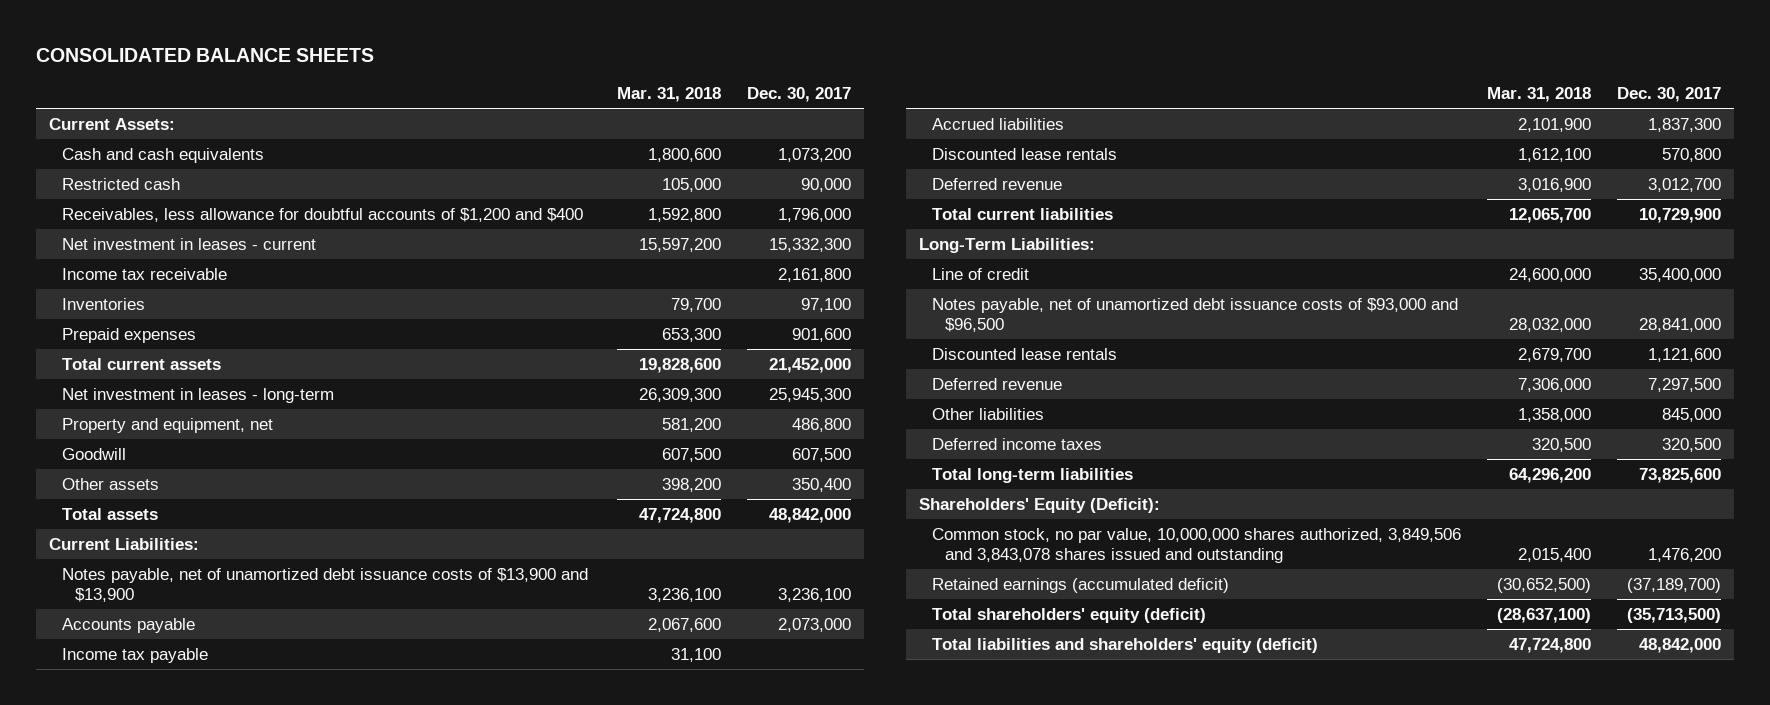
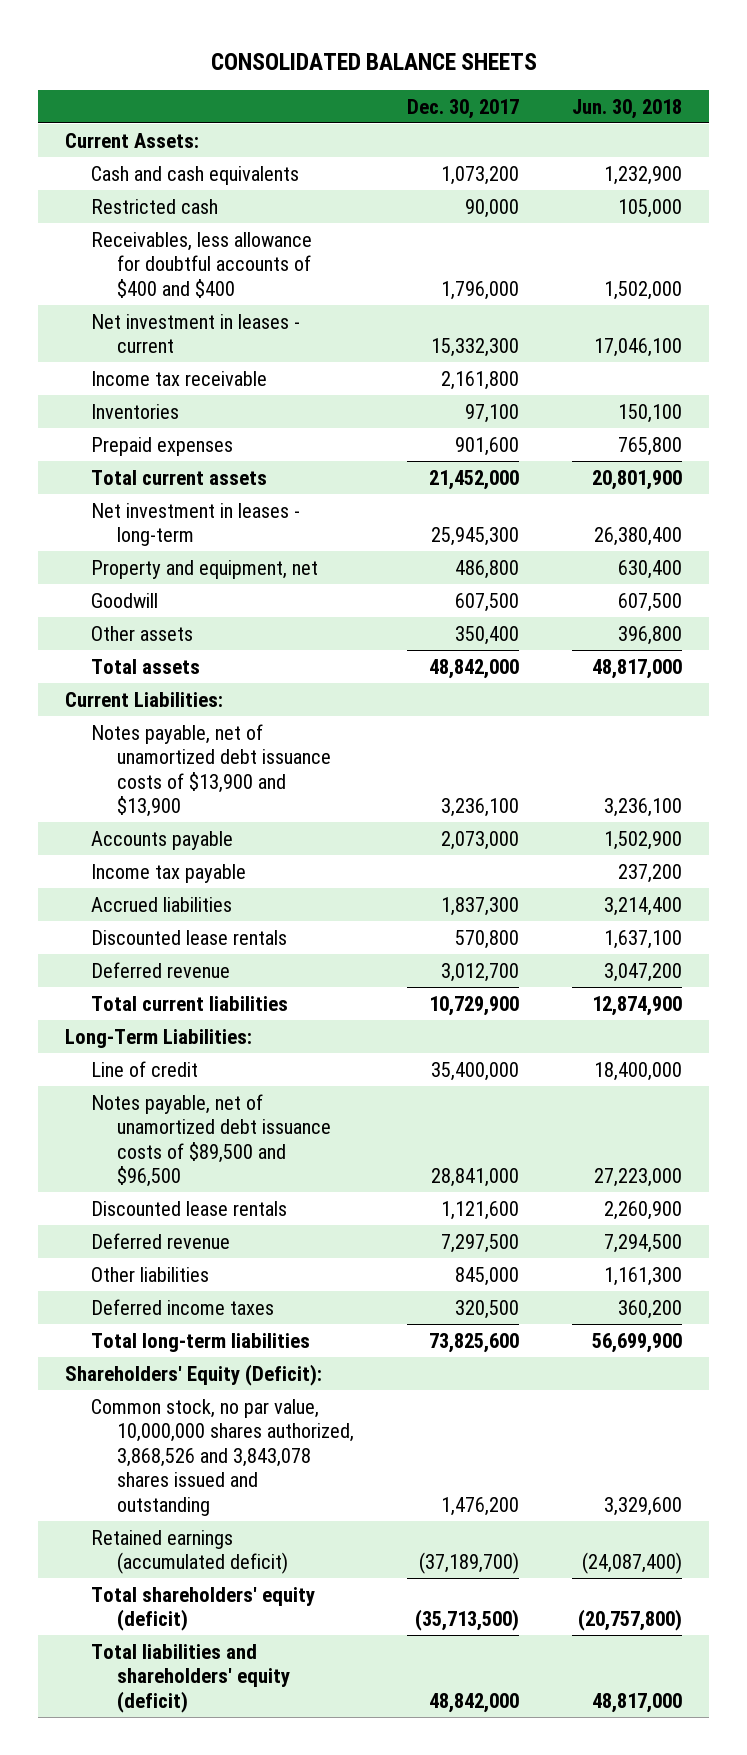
- | Mar. 31, 2018 | Dec. 30, 2017
+ | Dec. 30, 2017 | Jun. 30, 2018
- Receivables, less allowance for doubtful accounts of $1,200 and $400 | 1,592,800 | 1,796,000
+ Receivables, less allowance for doubtful accounts of $400 and $400 | 1,796,000 | 1,502,000
- Notes payable, net of unamortized debt issuance costs of $93,000 and $96,500 | 28,032,000 | 28,841,000
+ Notes payable, net of unamortized debt issuance costs of $89,500 and $96,500 | 28,841,000 | 27,223,000
- Common stock, no par value, 10,000,000 shares authorized, 3,849,506 and 3,843,078 shares issued and outstanding | 2,015,400 | 1,476,200
+ Common stock, no par value, 10,000,000 shares authorized, 3,868,526 and 3,843,078 shares issued and outstanding | 1,476,200 | 3,329,600

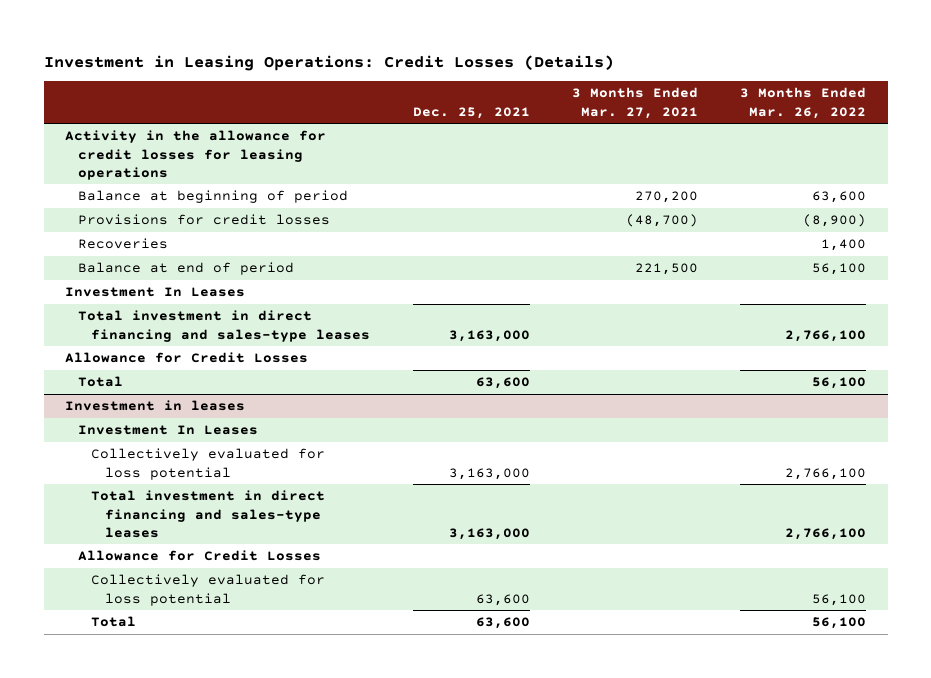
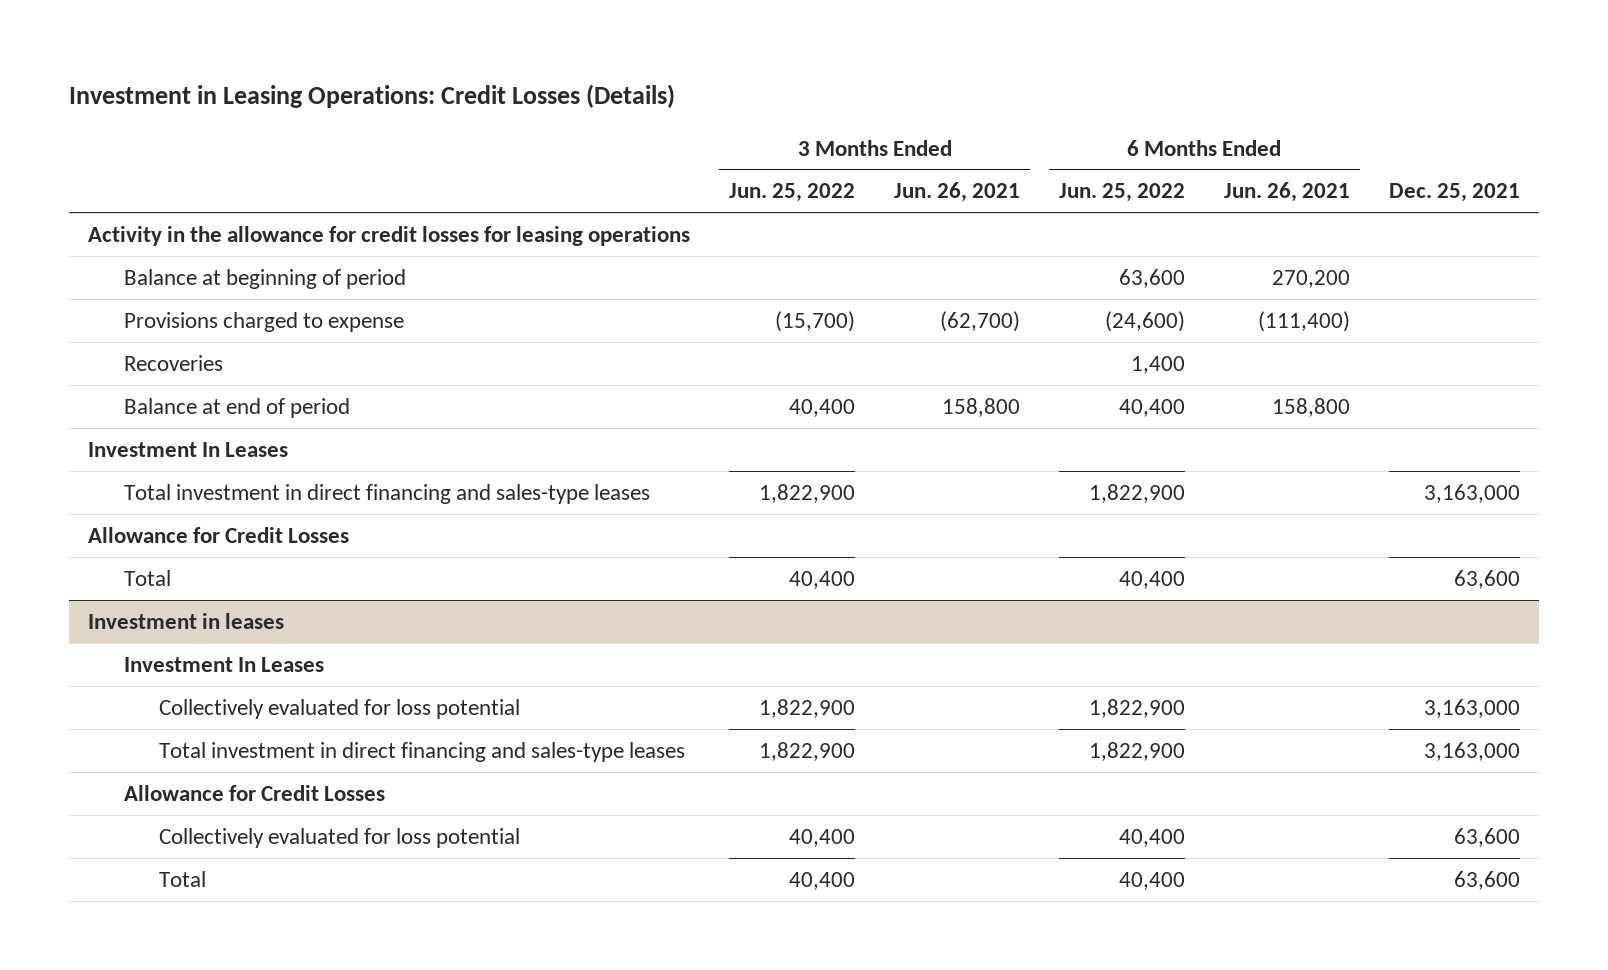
- | Dec. 25, 2021 | 3 Months Ended Mar. 27, 2021 | 3 Months Ended Mar. 26, 2022
+ | 3 Months Ended Jun. 25, 2022 | 3 Months Ended Jun. 26, 2021 | 6 Months Ended Jun. 25, 2022 | 6 Months Ended Jun. 26, 2021 | Dec. 25, 2021
- Provisions for credit losses | | (48,700) | (8,900)
+ Provisions charged to expense | (15,700) | (62,700) | (24,600) | (111,400) |

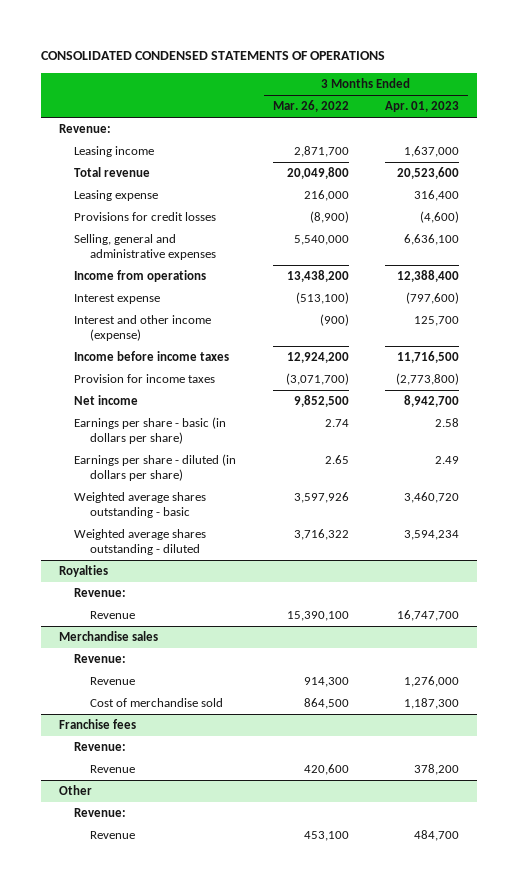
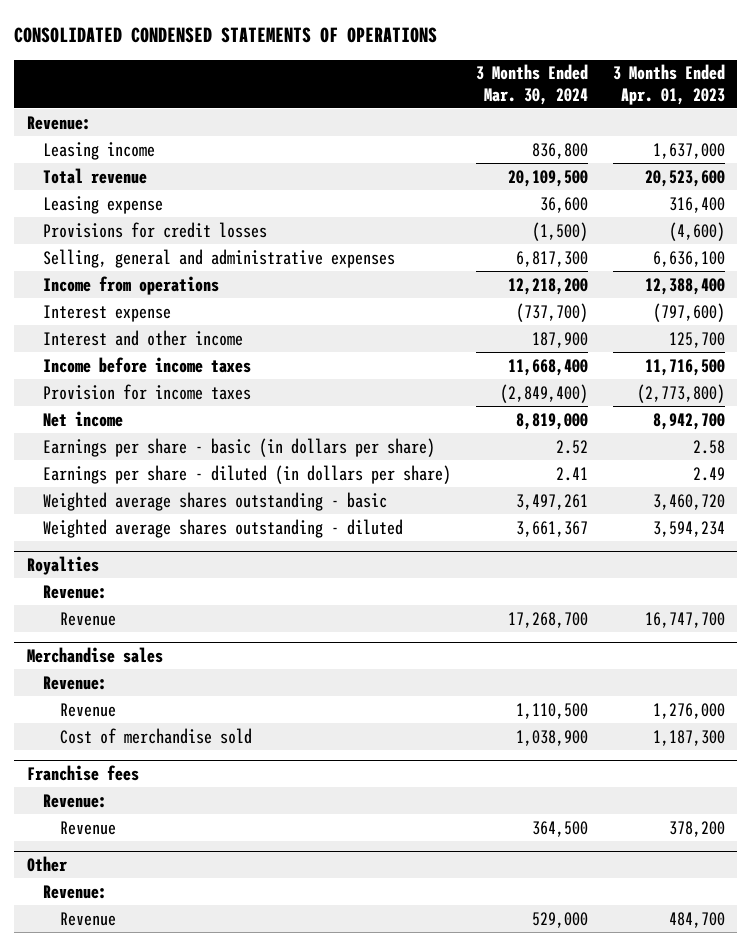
- | 3 Months Ended Mar. 26, 2022 | 3 Months Ended Apr. 01, 2023
+ | 3 Months Ended Mar. 30, 2024 | 3 Months Ended Apr. 01, 2023
- Interest and other income (expense) | (900) | 125,700
+ Interest and other income | 187,900 | 125,700

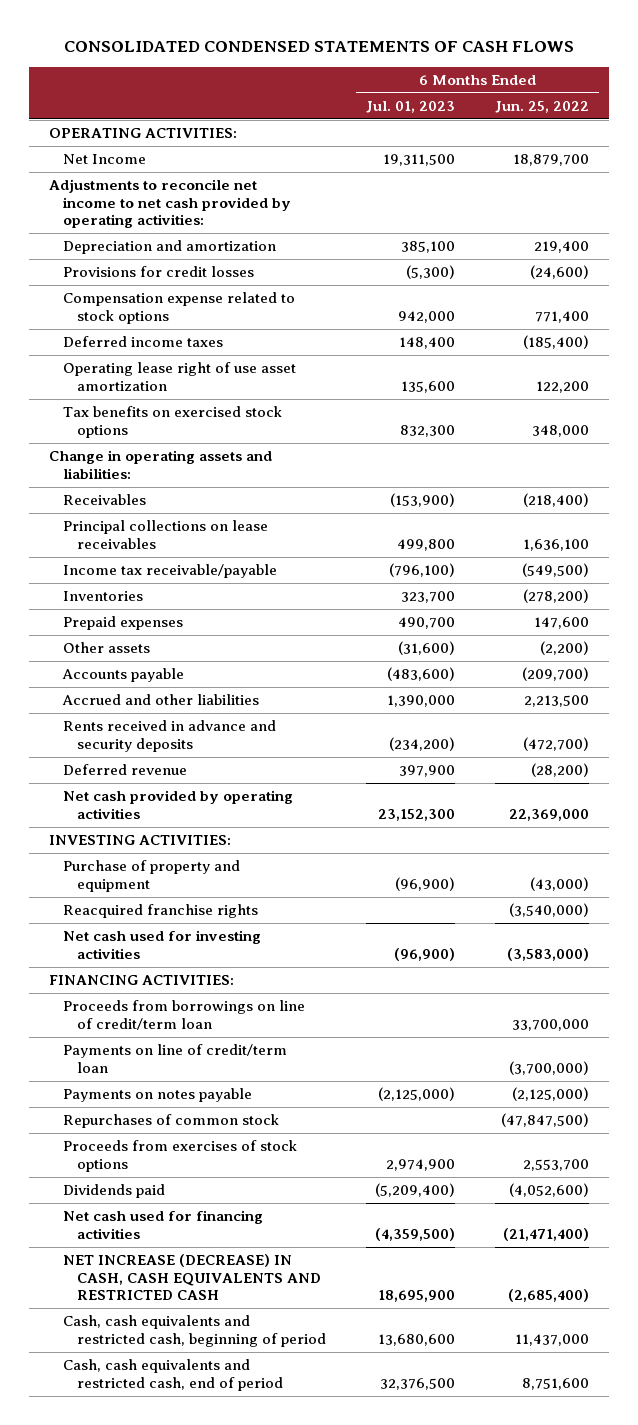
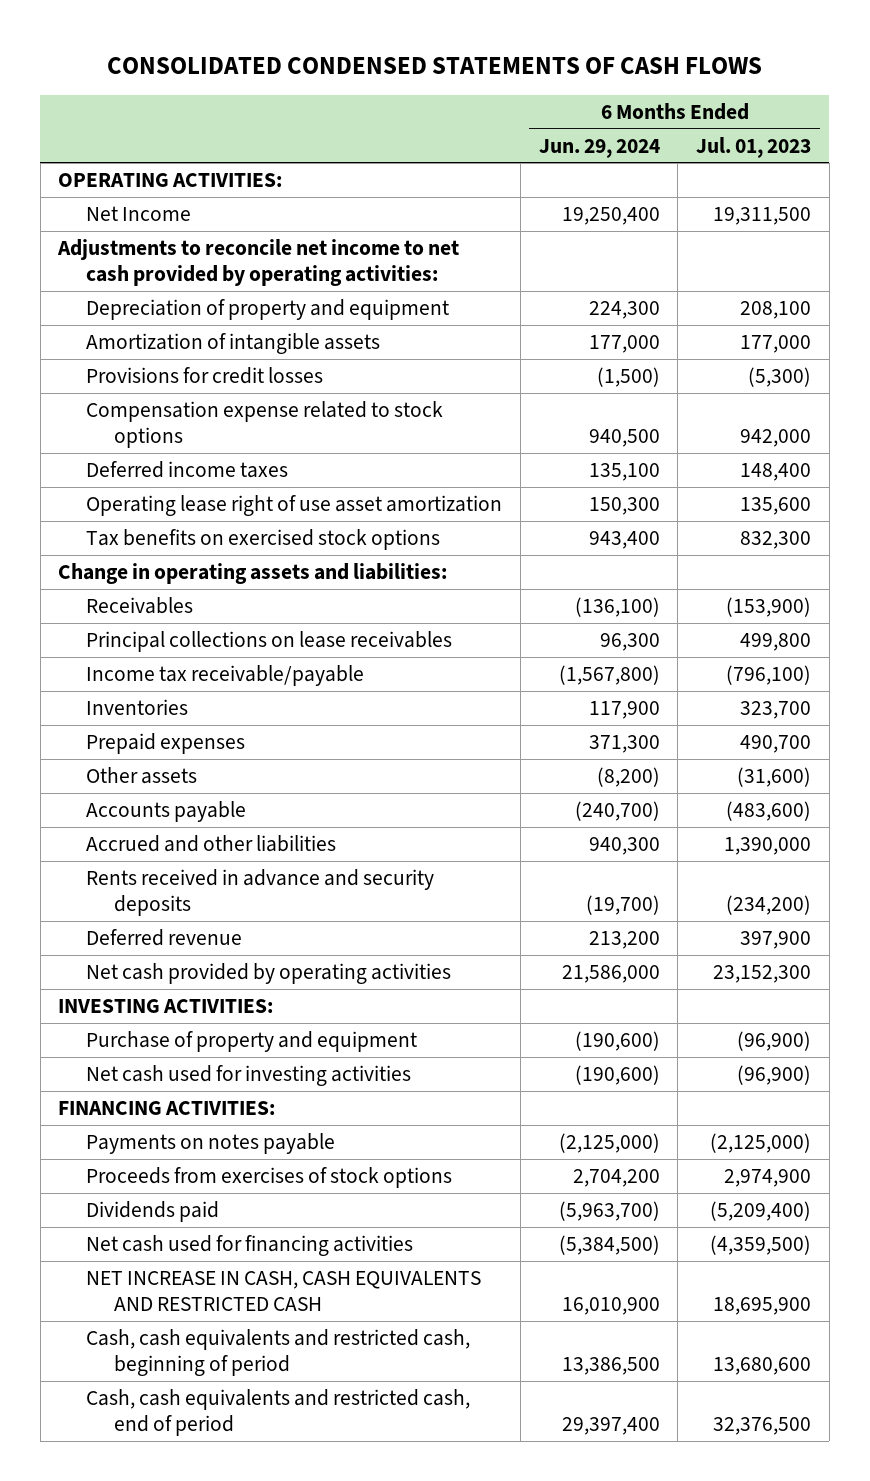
- | 6 Months Ended Jul. 01, 2023 | 6 Months Ended Jun. 25, 2022
+ | 6 Months Ended Jun. 29, 2024 | 6 Months Ended Jul. 01, 2023
- Depreciation and amortization | 385,100 | 219,400
+ Depreciation of property and equipment | 224,300 | 208,100
+ Amortization of intangible assets | 177,000 | 177,000
- Reacquired franchise rights | | (3,540,000)
- Proceeds from borrowings on line of credit/term loan | | 33,700,000
- Payments on line of credit/term loan | | (3,700,000)
- Repurchases of common stock | | (47,847,500)
- NET INCREASE (DECREASE) IN CASH, CASH EQUIVALENTS AND RESTRICTED CASH | 18,695,900 | (2,685,400)
+ NET INCREASE IN CASH, CASH EQUIVALENTS AND RESTRICTED CASH | 16,010,900 | 18,695,900

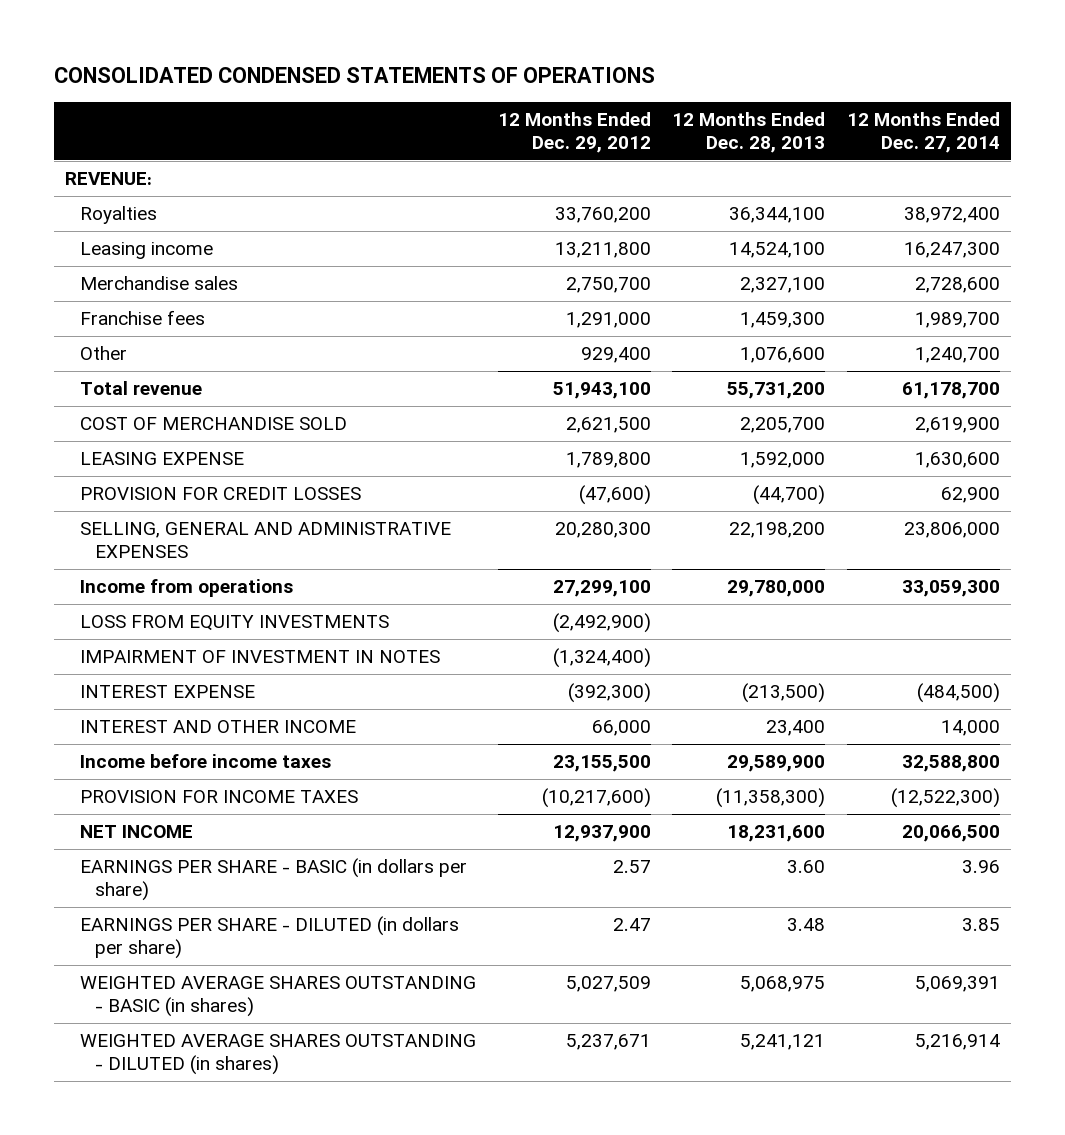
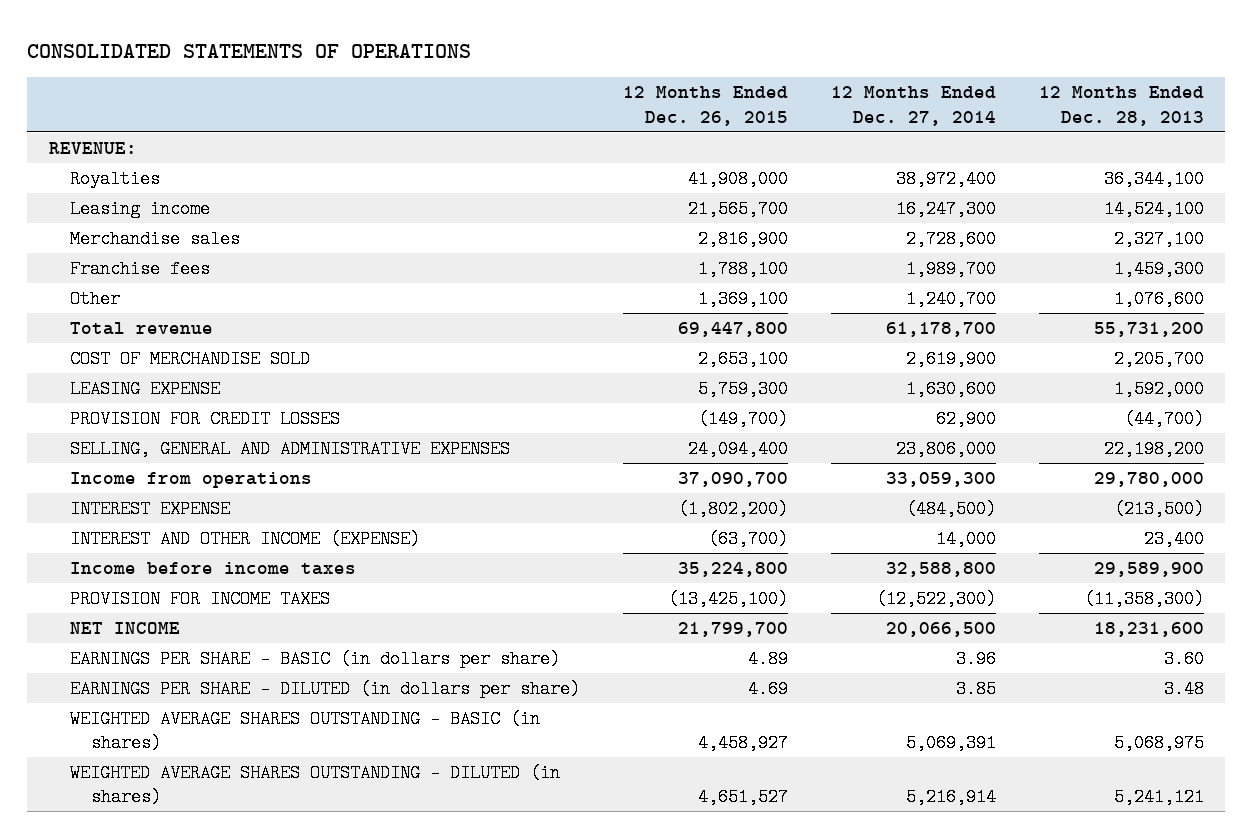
- CONSOLIDATED CONDENSED STATEMENTS OF OPERATIONS
+ CONSOLIDATED STATEMENTS OF OPERATIONS
- | 12 Months Ended Dec. 29, 2012 | 12 Months Ended Dec. 28, 2013 | 12 Months Ended Dec. 27, 2014
+ | 12 Months Ended Dec. 26, 2015 | 12 Months Ended Dec. 27, 2014 | 12 Months Ended Dec. 28, 2013
- LOSS FROM EQUITY INVESTMENTS | (2,492,900) | |
- IMPAIRMENT OF INVESTMENT IN NOTES | (1,324,400) | |
- INTEREST AND OTHER INCOME | 66,000 | 23,400 | 14,000
+ INTEREST AND OTHER INCOME (EXPENSE) | (63,700) | 14,000 | 23,400

